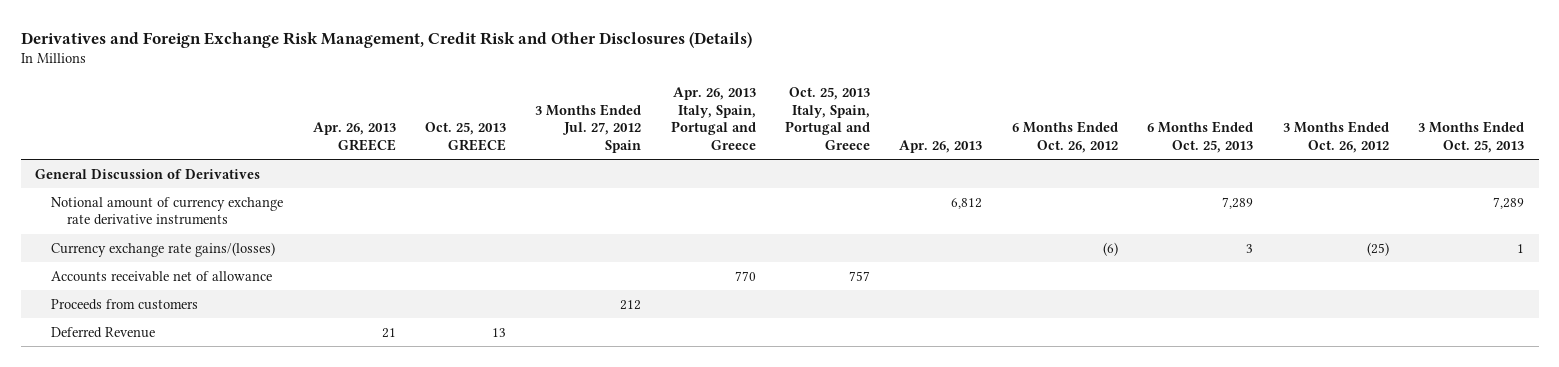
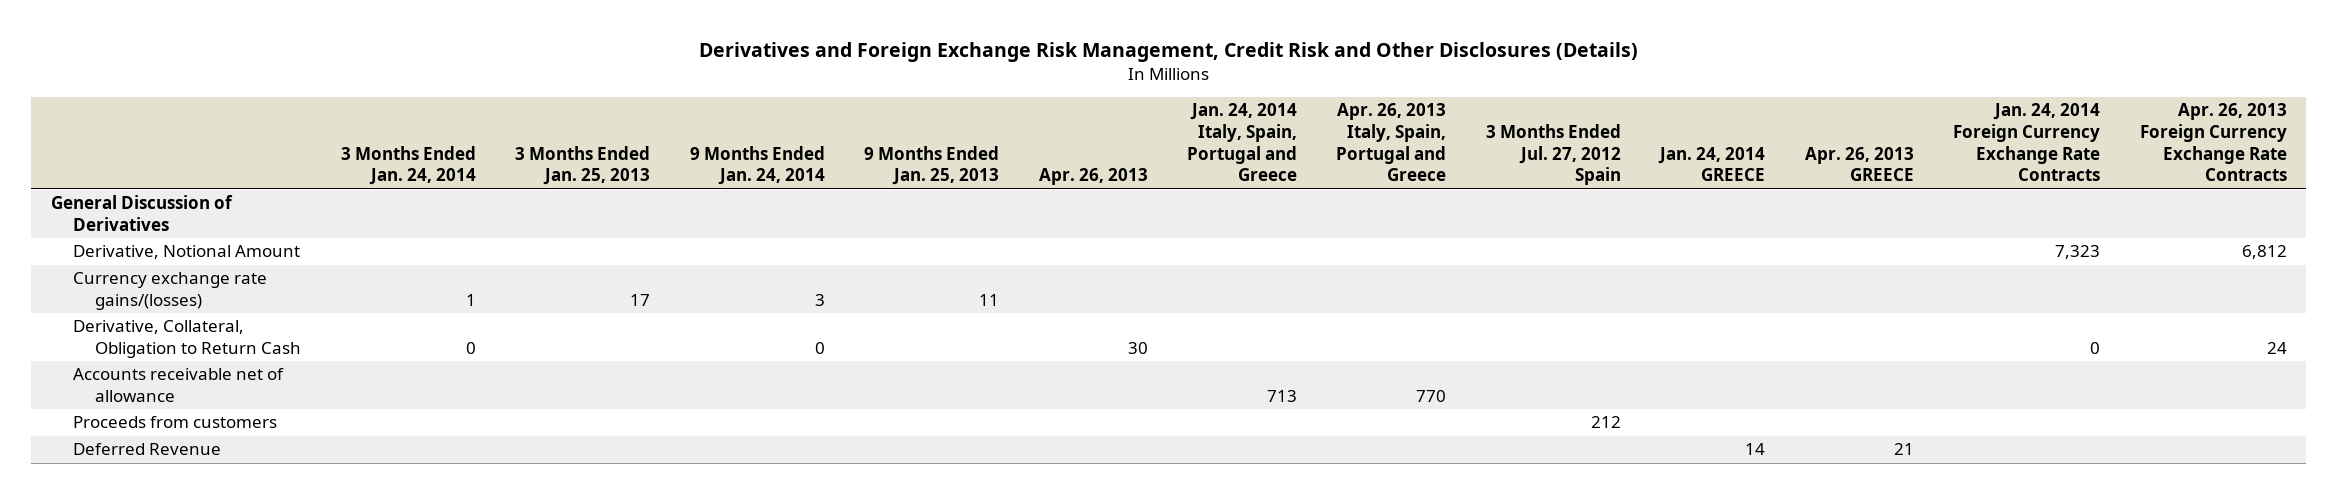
- | Apr. 26, 2013 GREECE | Oct. 25, 2013 GREECE | 3 Months Ended Jul. 27, 2012 Spain | Apr. 26, 2013 Italy, Spain, Portugal and Greece | Oct. 25, 2013 Italy, Spain, Portugal and Greece | Apr. 26, 2013 | 6 Months Ended Oct. 26, 2012 | 6 Months Ended Oct. 25, 2013 | 3 Months Ended Oct. 26, 2012 | 3 Months Ended Oct. 25, 2013
+ | 3 Months Ended Jan. 24, 2014 | 3 Months Ended Jan. 25, 2013 | 9 Months Ended Jan. 24, 2014 | 9 Months Ended Jan. 25, 2013 | Apr. 26, 2013 | Jan. 24, 2014 Italy, Spain, Portugal and Greece | Apr. 26, 2013 Italy, Spain, Portugal and Greece | 3 Months Ended Jul. 27, 2012 Spain | Jan. 24, 2014 GREECE | Apr. 26, 2013 GREECE | Jan. 24, 2014 Foreign Currency Exchange Rate Contracts | Apr. 26, 2013 Foreign Currency Exchange Rate Contracts
- Notional amount of currency exchange rate derivative instruments | | | | | | 6,812 | | 7,289 | | 7,289
+ Derivative, Notional Amount | | | | | | | | | | | 7,323 | 6,812
+ Derivative, Collateral, Obligation to Return Cash | 0 | | 0 | | 30 | | | | | | 0 | 24

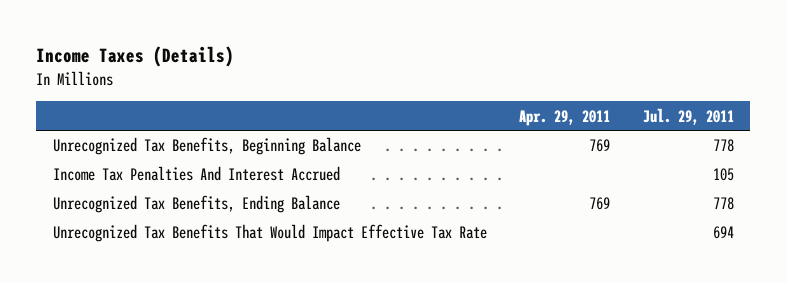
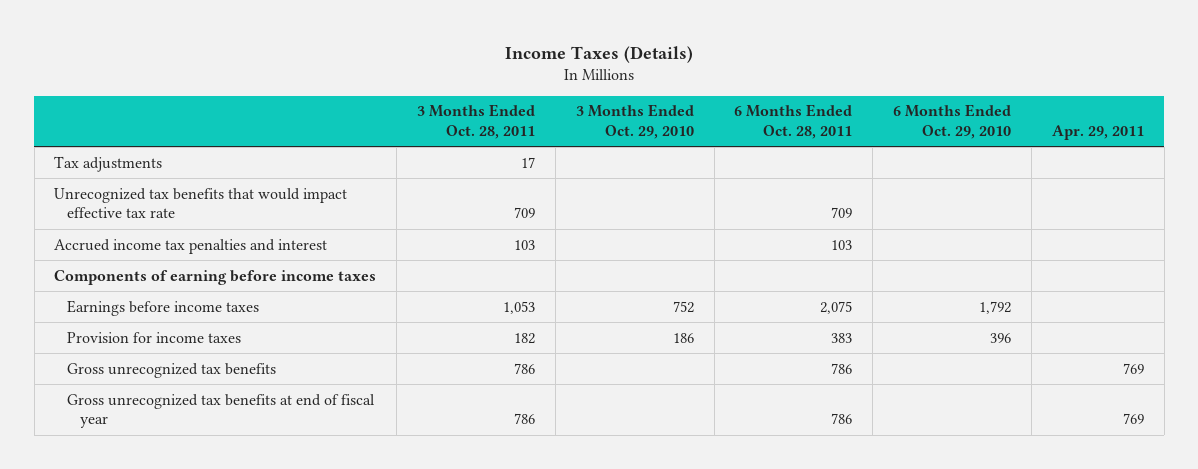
- | Apr. 29, 2011 | Jul. 29, 2011
+ | 3 Months Ended Oct. 28, 2011 | 3 Months Ended Oct. 29, 2010 | 6 Months Ended Oct. 28, 2011 | 6 Months Ended Oct. 29, 2010 | Apr. 29, 2011
- Unrecognized Tax Benefits, Beginning Balance | 769 | 778
- Income Tax Penalties And Interest Accrued | | 105
- Unrecognized Tax Benefits, Ending Balance | 769 | 778
- Unrecognized Tax Benefits That Would Impact Effective Tax Rate | | 694
+ Tax adjustments | 17 | | | |
+ Unrecognized tax benefits that would impact effective tax rate | 709 | | 709 | |
+ Accrued income tax penalties and interest | 103 | | 103 | |
+ Components of earning before income taxes
+ Earnings before income taxes | 1,053 | 752 | 2,075 | 1,792 |
+ Provision for income taxes | 182 | 186 | 383 | 396 |
+ Gross unrecognized tax benefits | 786 | | 786 | | 769
+ Gross unrecognized tax benefits at end of fiscal year | 786 | | 786 | | 769

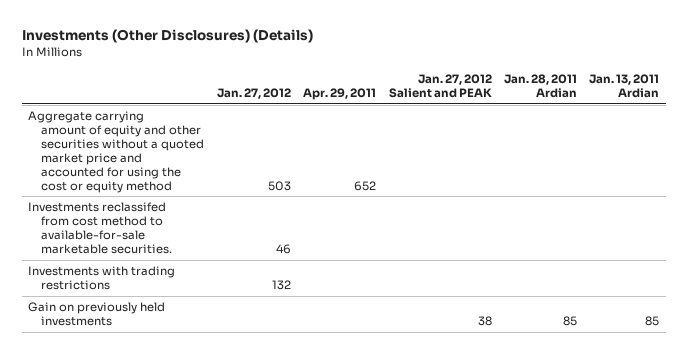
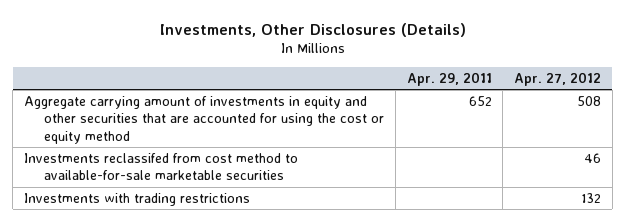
- Investments (Other Disclosures) (Details)
+ Investments, Other Disclosures (Details)
- | Jan. 27, 2012 | Apr. 29, 2011 | Jan. 27, 2012 Salient and PEAK | Jan. 28, 2011 Ardian | Jan. 13, 2011 Ardian
+ | Apr. 29, 2011 | Apr. 27, 2012
- Aggregate carrying amount of equity and other securities without a quoted market price and accounted for using the cost or equity method | 503 | 652 | | |
- Investments reclassifed from cost method to available-for-sale marketable securities. | 46 | | | |
+ Aggregate carrying amount of investments in equity and other securities that are accounted for using the cost or equity method | 652 | 508
+ Investments reclassifed from cost method to available-for-sale marketable securities | | 46
- Gain on previously held investments | | | 38 | 85 | 85

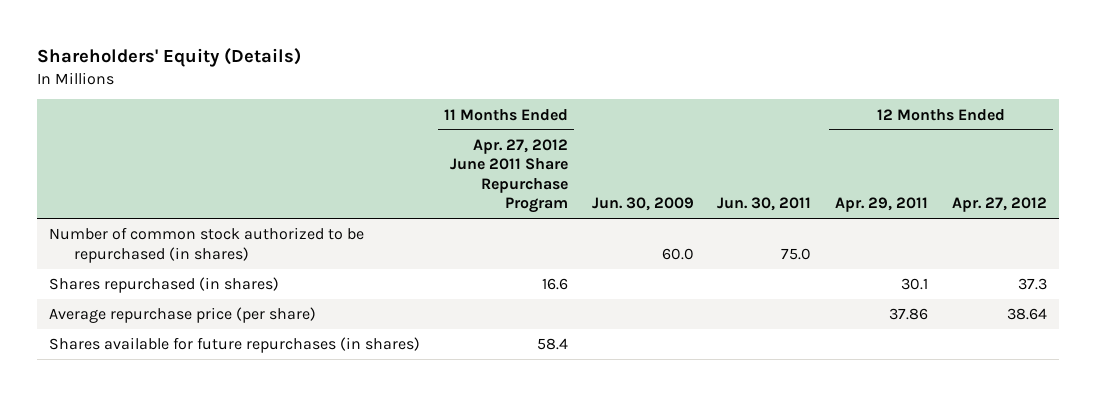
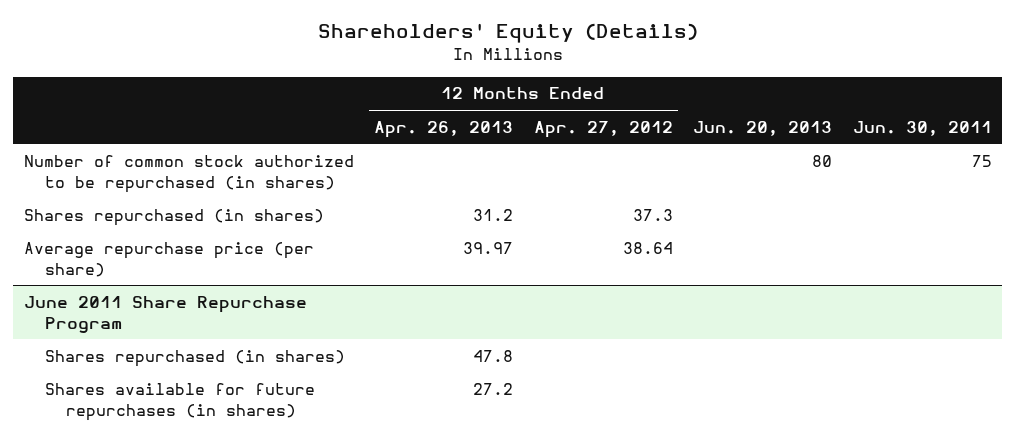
- | 11 Months Ended Apr. 27, 2012 June 2011 Share Repurchase Program | Jun. 30, 2009 | Jun. 30, 2011 | 12 Months Ended Apr. 29, 2011 | 12 Months Ended Apr. 27, 2012
+ | 12 Months Ended Apr. 26, 2013 | 12 Months Ended Apr. 27, 2012 | Jun. 20, 2013 | Jun. 30, 2011
- Number of common stock authorized to be repurchased (in shares) | | 60.0 | 75.0 | |
+ Number of common stock authorized to be repurchased (in shares) | | | 80 | 75
- Shares available for future repurchases (in shares) | 58.4 | | | |
+ June 2011 Share Repurchase Program
+ Shares repurchased (in shares) | 47.8 | | |
+ Shares available for future repurchases (in shares) | 27.2 | | |

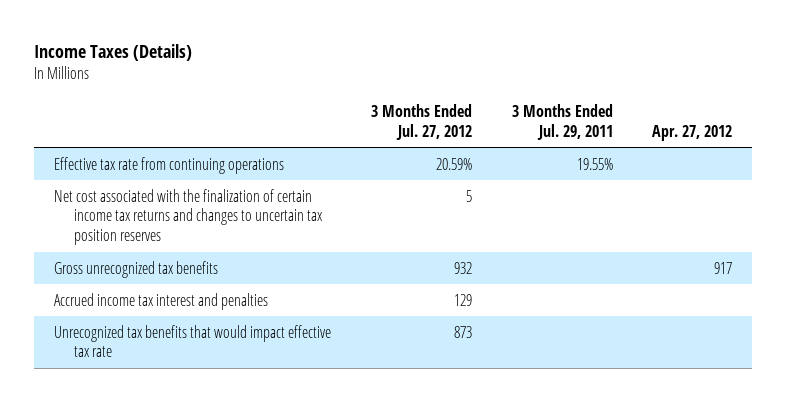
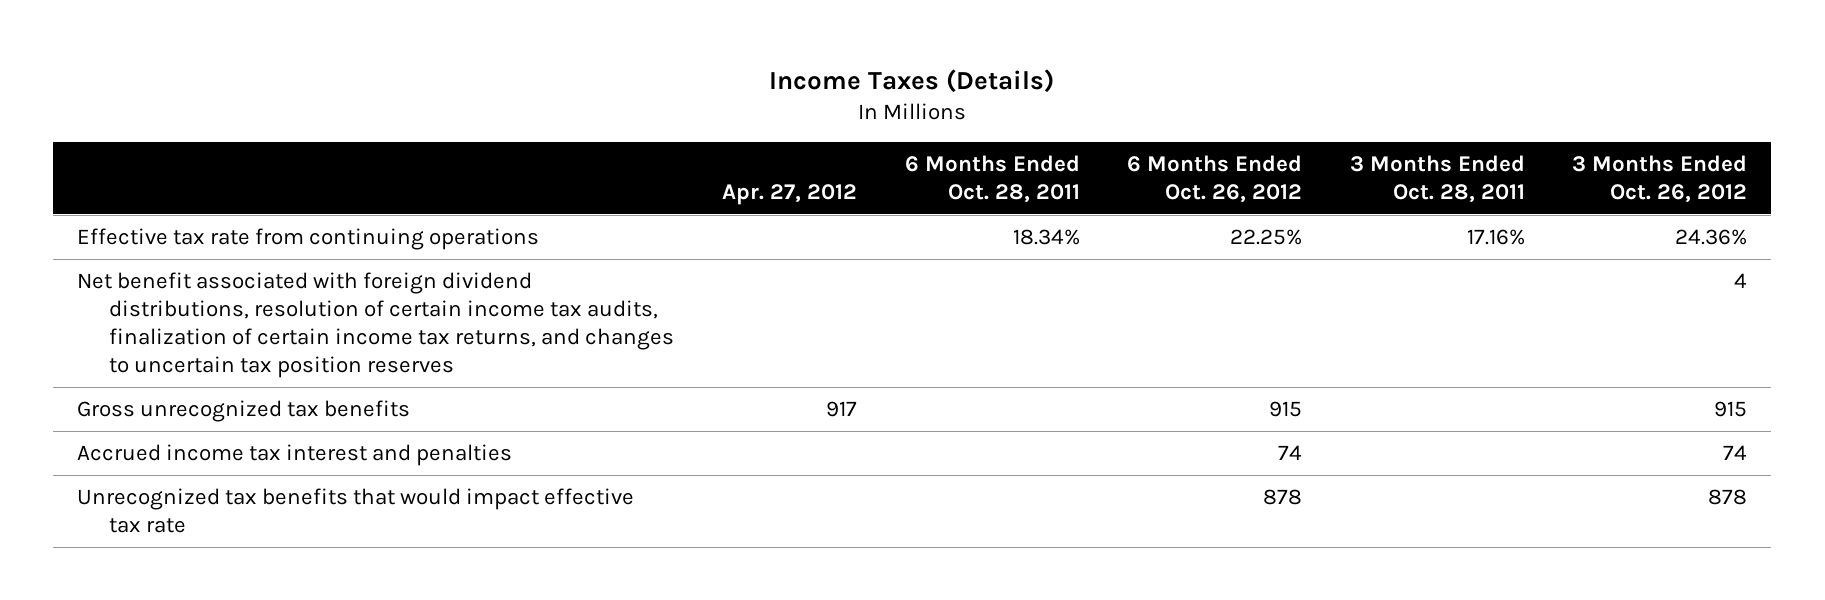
- | 3 Months Ended Jul. 27, 2012 | 3 Months Ended Jul. 29, 2011 | Apr. 27, 2012
+ | Apr. 27, 2012 | 6 Months Ended Oct. 28, 2011 | 6 Months Ended Oct. 26, 2012 | 3 Months Ended Oct. 28, 2011 | 3 Months Ended Oct. 26, 2012
- Net cost associated with the finalization of certain income tax returns and changes to uncertain tax position reserves | 5 | |
+ Net benefit associated with foreign dividend distributions, resolution of certain income tax audits, finalization of certain income tax returns, and changes to uncertain tax position reserves | | | | | 4

